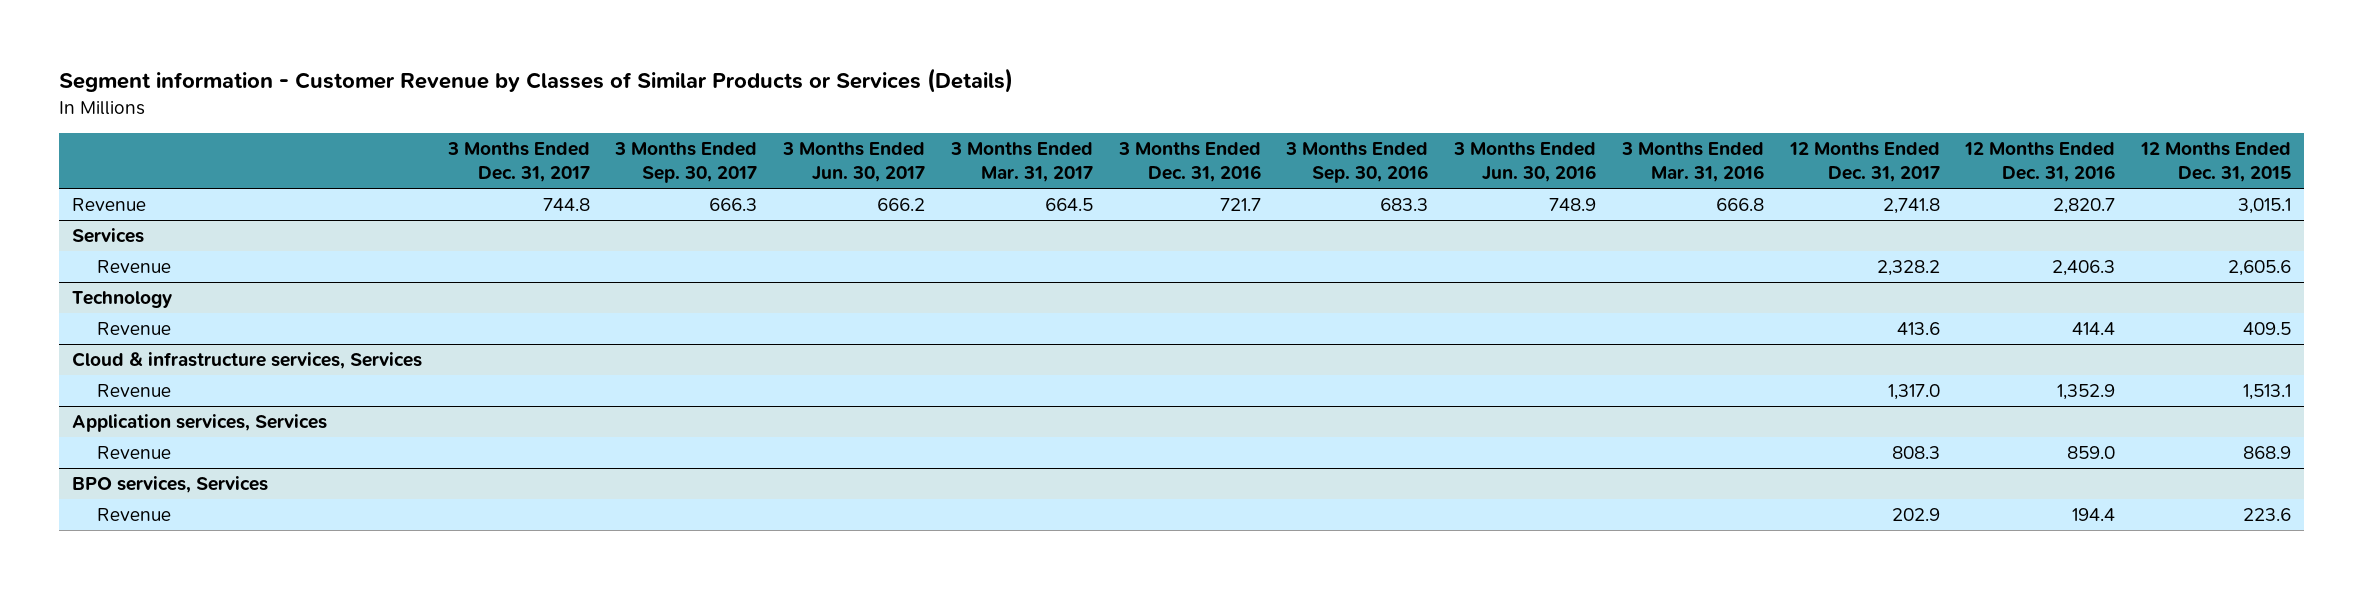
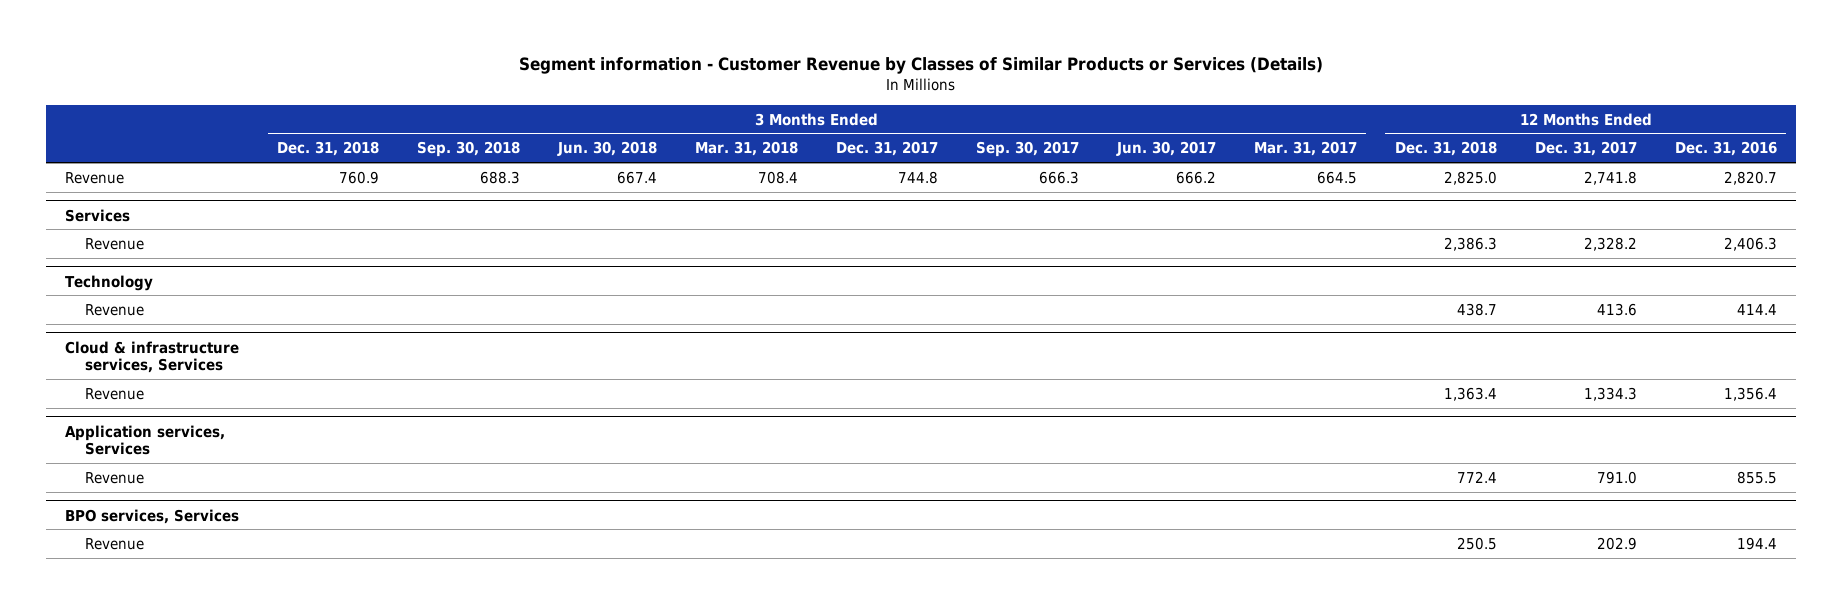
- | 3 Months Ended Dec. 31, 2017 | 3 Months Ended Sep. 30, 2017 | 3 Months Ended Jun. 30, 2017 | 3 Months Ended Mar. 31, 2017 | 3 Months Ended Dec. 31, 2016 | 3 Months Ended Sep. 30, 2016 | 3 Months Ended Jun. 30, 2016 | 3 Months Ended Mar. 31, 2016 | 12 Months Ended Dec. 31, 2017 | 12 Months Ended Dec. 31, 2016 | 12 Months Ended Dec. 31, 2015
+ | 3 Months Ended Dec. 31, 2018 | 3 Months Ended Sep. 30, 2018 | 3 Months Ended Jun. 30, 2018 | 3 Months Ended Mar. 31, 2018 | 3 Months Ended Dec. 31, 2017 | 3 Months Ended Sep. 30, 2017 | 3 Months Ended Jun. 30, 2017 | 3 Months Ended Mar. 31, 2017 | 12 Months Ended Dec. 31, 2018 | 12 Months Ended Dec. 31, 2017 | 12 Months Ended Dec. 31, 2016
@ Cloud & infrastructure services, Services
- Revenue | | | | | | | | | 1,317.0 | 1,352.9 | 1,513.1
+ Revenue | | | | | | | | | 1,363.4 | 1,334.3 | 1,356.4
@ Application services, Services
- Revenue | | | | | | | | | 808.3 | 859.0 | 868.9
+ Revenue | | | | | | | | | 772.4 | 791.0 | 855.5

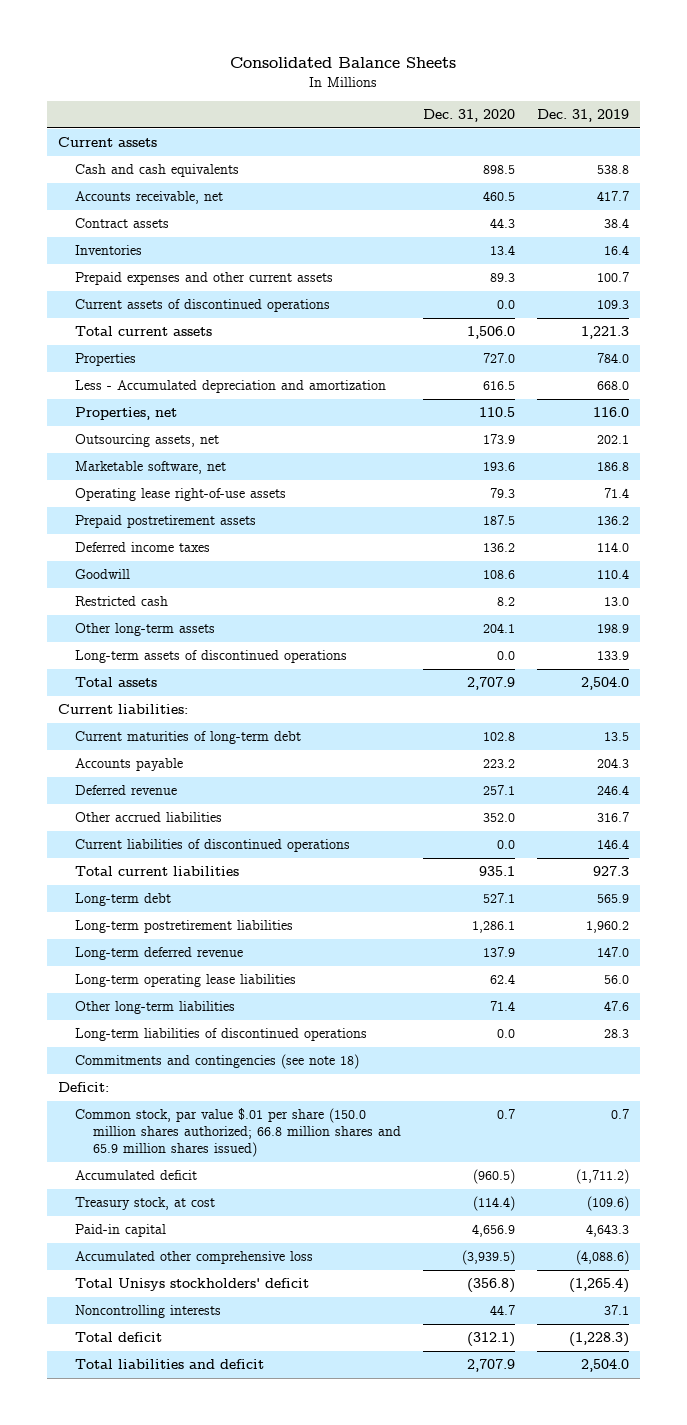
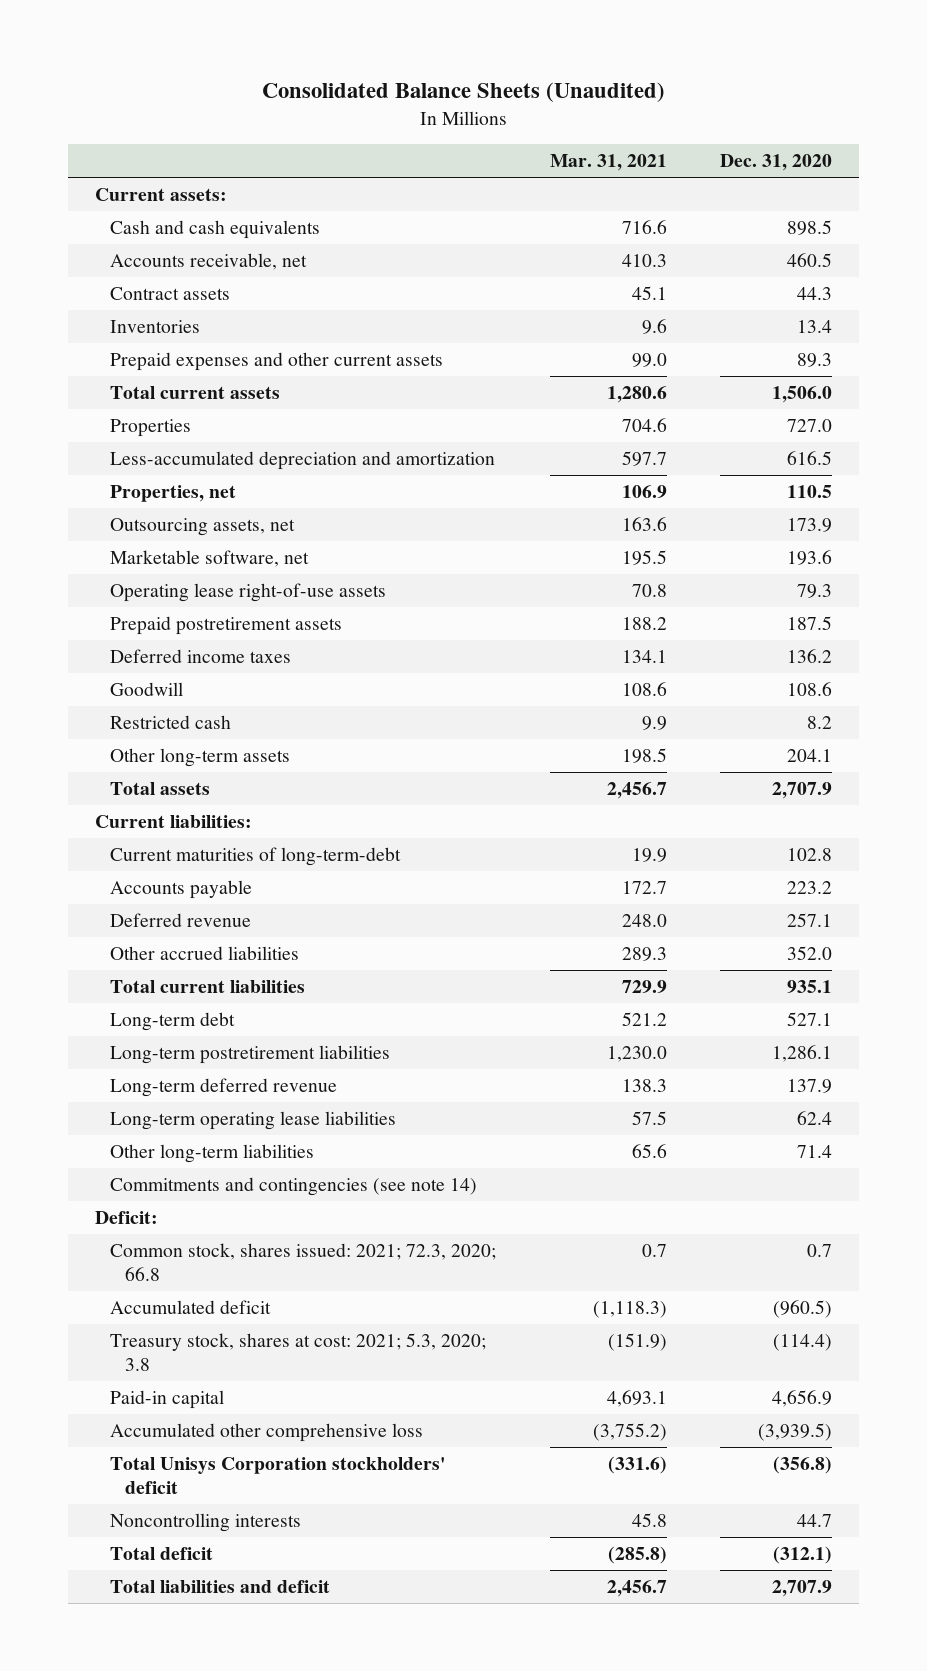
- Consolidated Balance Sheets
+ Consolidated Balance Sheets (Unaudited)
- | Dec. 31, 2020 | Dec. 31, 2019
+ | Mar. 31, 2021 | Dec. 31, 2020
- Current assets
+ Current assets:
- Current assets of discontinued operations | 0.0 | 109.3
- Less - Accumulated depreciation and amortization | 616.5 | 668.0
+ Less-accumulated depreciation and amortization | 597.7 | 616.5
- Long-term assets of discontinued operations | 0.0 | 133.9
- Current maturities of long-term debt | 102.8 | 13.5
+ Current maturities of long-term-debt | 19.9 | 102.8
- Current liabilities of discontinued operations | 0.0 | 146.4
- Long-term liabilities of discontinued operations | 0.0 | 28.3
- Commitments and contingencies (see note 18)
+ Commitments and contingencies (see note 14)
- Common stock, par value $.01 per share (150.0 million shares authorized; 66.8 million shares and 65.9 million shares issued) | 0.7 | 0.7
+ Common stock, shares issued: 2021; 72.3, 2020; 66.8 | 0.7 | 0.7
- Treasury stock, at cost | (114.4) | (109.6)
+ Treasury stock, shares at cost: 2021; 5.3, 2020; 3.8 | (151.9) | (114.4)
- Total Unisys stockholders' deficit | (356.8) | (1,265.4)
+ Total Unisys Corporation stockholders' deficit | (331.6) | (356.8)

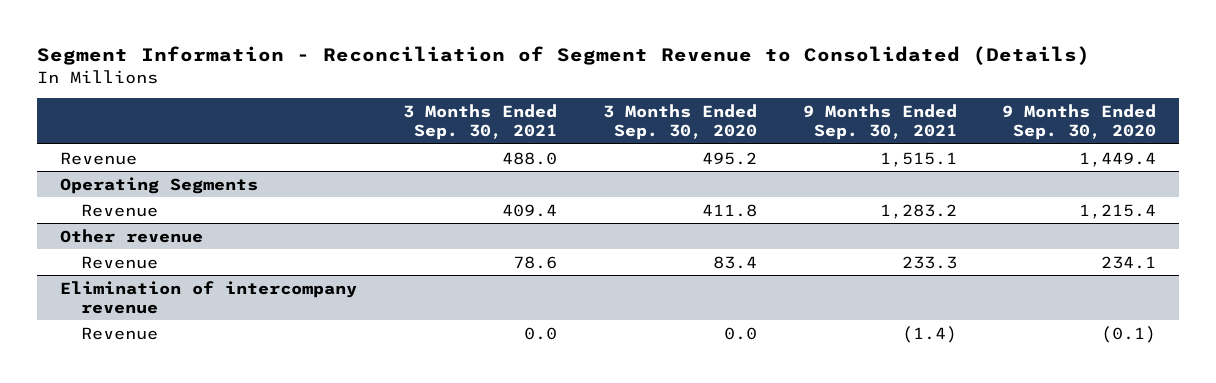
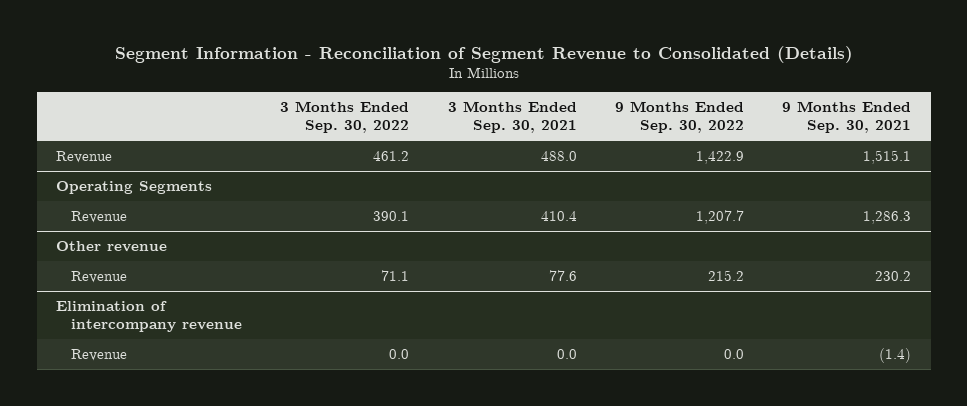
- | 3 Months Ended Sep. 30, 2021 | 3 Months Ended Sep. 30, 2020 | 9 Months Ended Sep. 30, 2021 | 9 Months Ended Sep. 30, 2020
+ | 3 Months Ended Sep. 30, 2022 | 3 Months Ended Sep. 30, 2021 | 9 Months Ended Sep. 30, 2022 | 9 Months Ended Sep. 30, 2021
@ Operating Segments
- Revenue | 409.4 | 411.8 | 1,283.2 | 1,215.4
+ Revenue | 390.1 | 410.4 | 1,207.7 | 1,286.3
@ Other revenue
- Revenue | 78.6 | 83.4 | 233.3 | 234.1
+ Revenue | 71.1 | 77.6 | 215.2 | 230.2

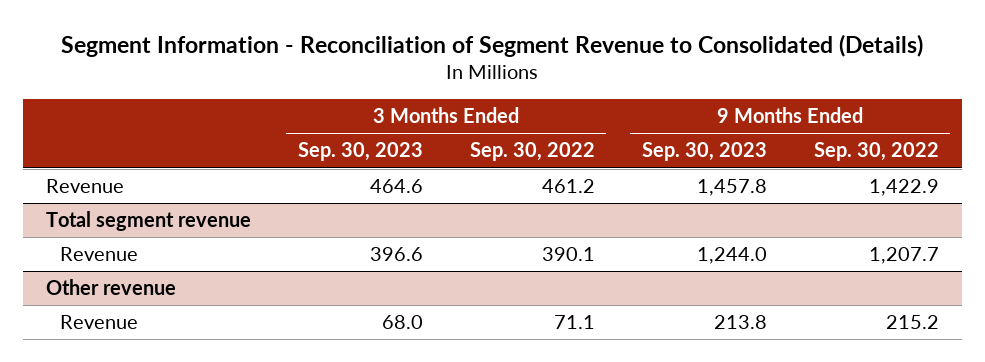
- | 3 Months Ended Sep. 30, 2022 | 3 Months Ended Sep. 30, 2021 | 9 Months Ended Sep. 30, 2022 | 9 Months Ended Sep. 30, 2021
+ | 3 Months Ended Sep. 30, 2023 | 3 Months Ended Sep. 30, 2022 | 9 Months Ended Sep. 30, 2023 | 9 Months Ended Sep. 30, 2022
- Operating Segments
+ Total segment revenue
- Elimination of intercompany revenue
- Revenue | 0.0 | 0.0 | 0.0 | (1.4)

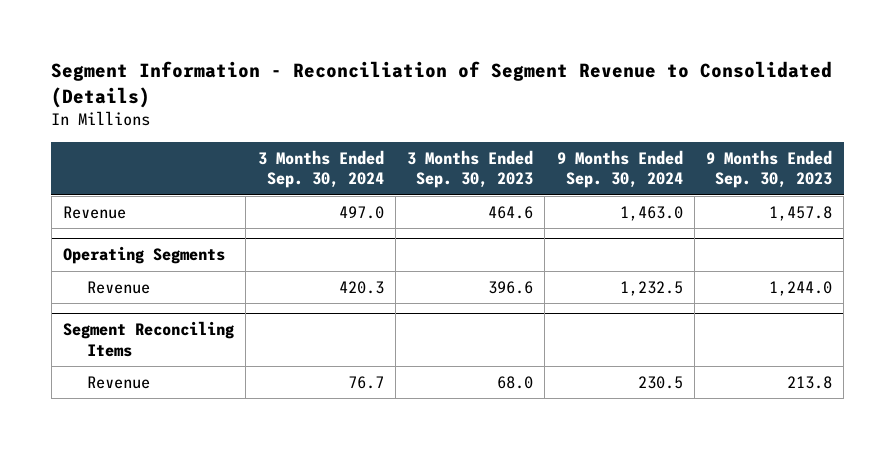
- | 3 Months Ended Sep. 30, 2023 | 3 Months Ended Sep. 30, 2022 | 9 Months Ended Sep. 30, 2023 | 9 Months Ended Sep. 30, 2022
+ | 3 Months Ended Sep. 30, 2024 | 3 Months Ended Sep. 30, 2023 | 9 Months Ended Sep. 30, 2024 | 9 Months Ended Sep. 30, 2023
- Total segment revenue
+ Operating Segments
- Other revenue
+ Segment Reconciling Items

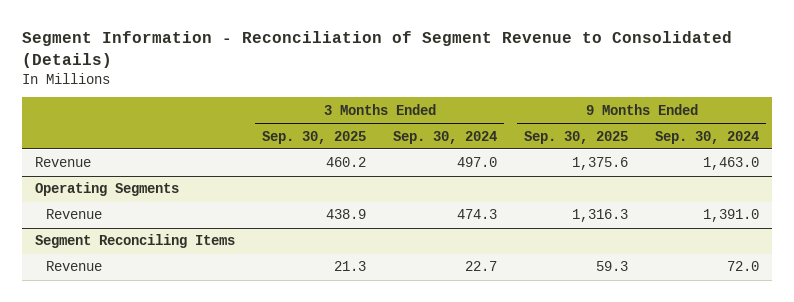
- | 3 Months Ended Sep. 30, 2024 | 3 Months Ended Sep. 30, 2023 | 9 Months Ended Sep. 30, 2024 | 9 Months Ended Sep. 30, 2023
+ | 3 Months Ended Sep. 30, 2025 | 3 Months Ended Sep. 30, 2024 | 9 Months Ended Sep. 30, 2025 | 9 Months Ended Sep. 30, 2024
@ Operating Segments
- Revenue | 420.3 | 396.6 | 1,232.5 | 1,244.0
+ Revenue | 438.9 | 474.3 | 1,316.3 | 1,391.0
@ Segment Reconciling Items
- Revenue | 76.7 | 68.0 | 230.5 | 213.8
+ Revenue | 21.3 | 22.7 | 59.3 | 72.0

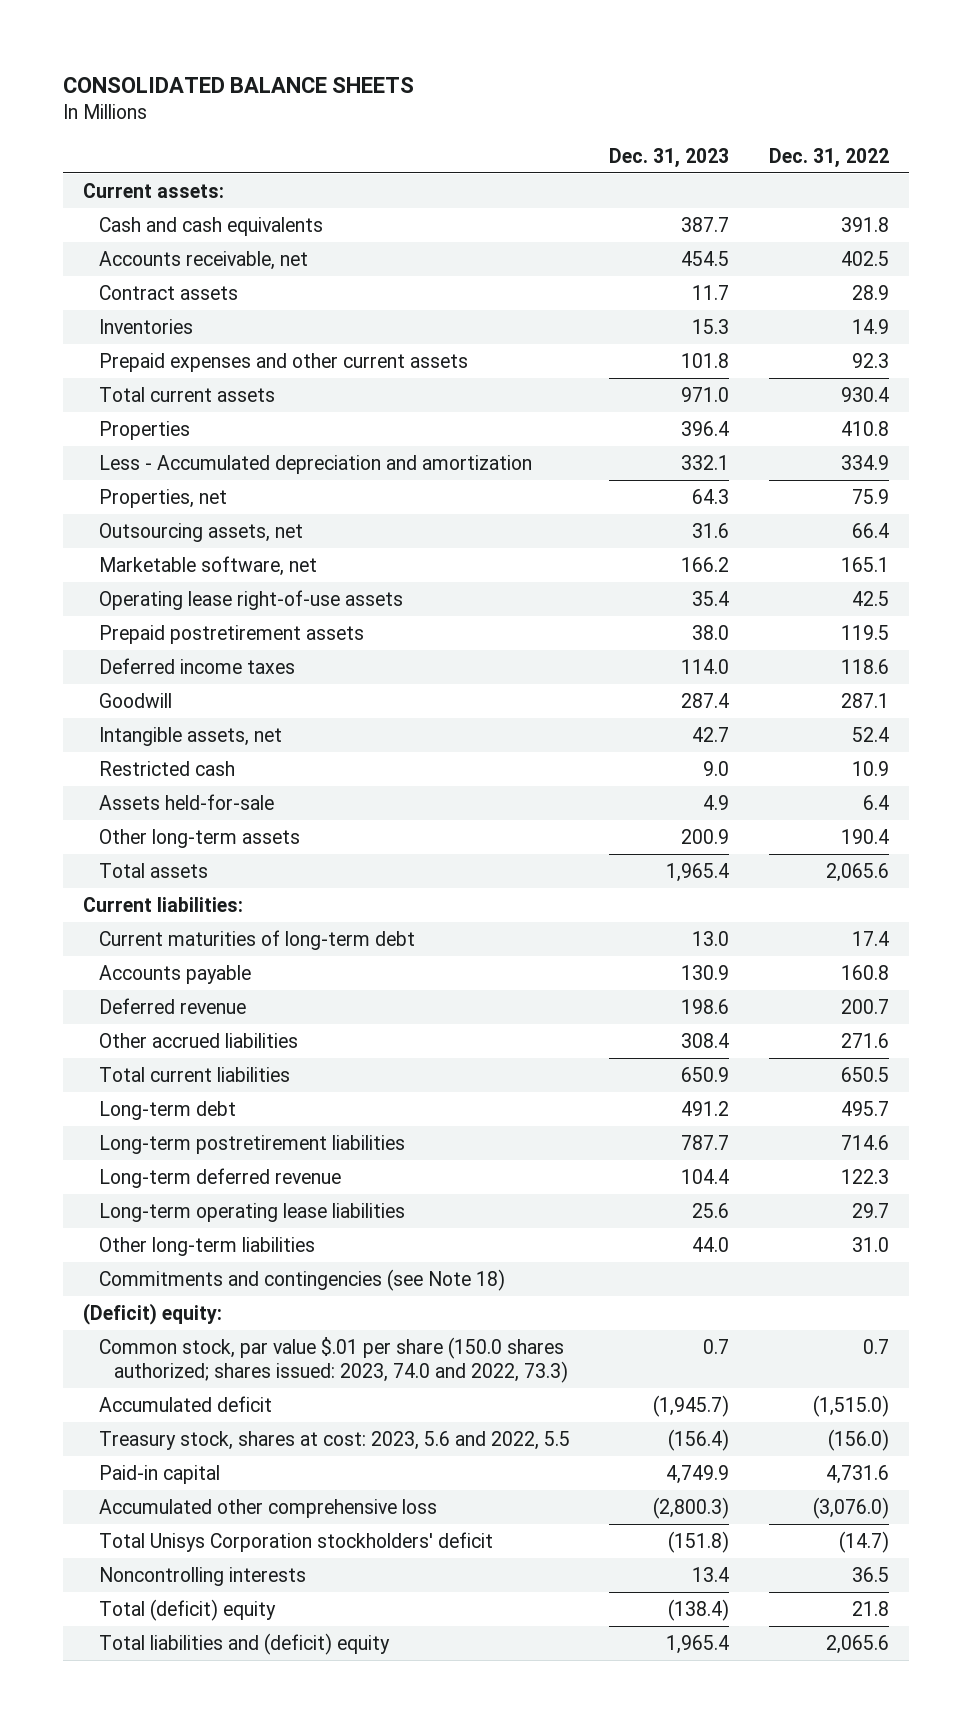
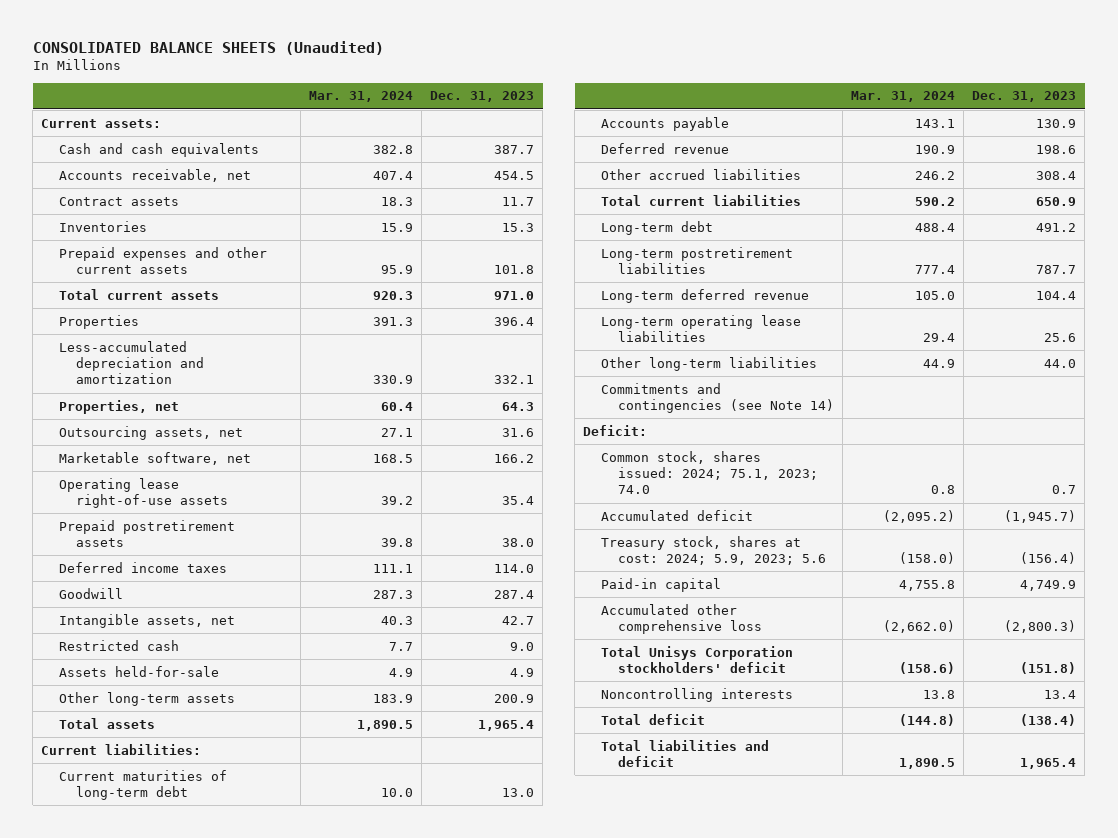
- CONSOLIDATED BALANCE SHEETS
+ CONSOLIDATED BALANCE SHEETS (Unaudited)
- | Dec. 31, 2023 | Dec. 31, 2022
+ | Mar. 31, 2024 | Dec. 31, 2023
- Less - Accumulated depreciation and amortization | 332.1 | 334.9
+ Less-accumulated depreciation and amortization | 330.9 | 332.1
- Commitments and contingencies (see Note 18)
- (Deficit) equity:
- Common stock, par value $.01 per share (150.0 shares authorized; shares issued: 2023, 74.0 and 2022, 73.3) | 0.7 | 0.7
+ Commitments and contingencies (see Note 14)
+ Deficit:
+ Common stock, shares issued: 2024; 75.1, 2023; 74.0 | 0.8 | 0.7
- Treasury stock, shares at cost: 2023, 5.6 and 2022, 5.5 | (156.4) | (156.0)
+ Treasury stock, shares at cost: 2024; 5.9, 2023; 5.6 | (158.0) | (156.4)
- Total (deficit) equity | (138.4) | 21.8
- Total liabilities and (deficit) equity | 1,965.4 | 2,065.6
+ Total deficit | (144.8) | (138.4)
+ Total liabilities and deficit | 1,890.5 | 1,965.4

